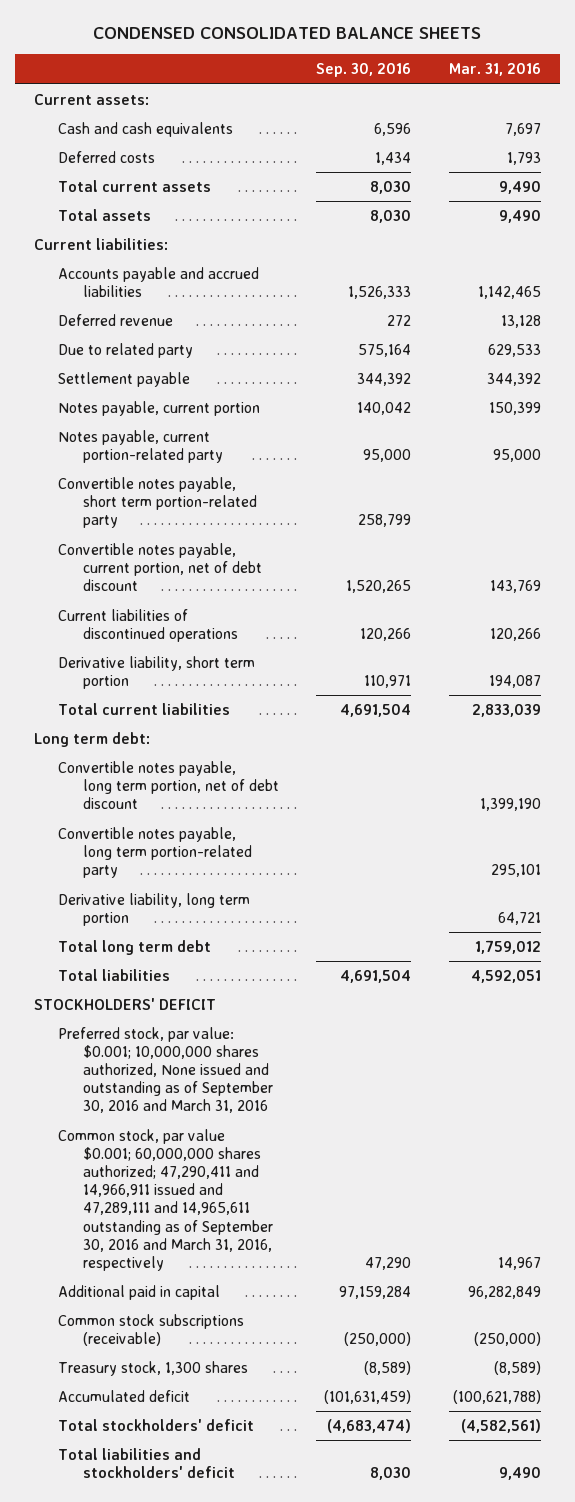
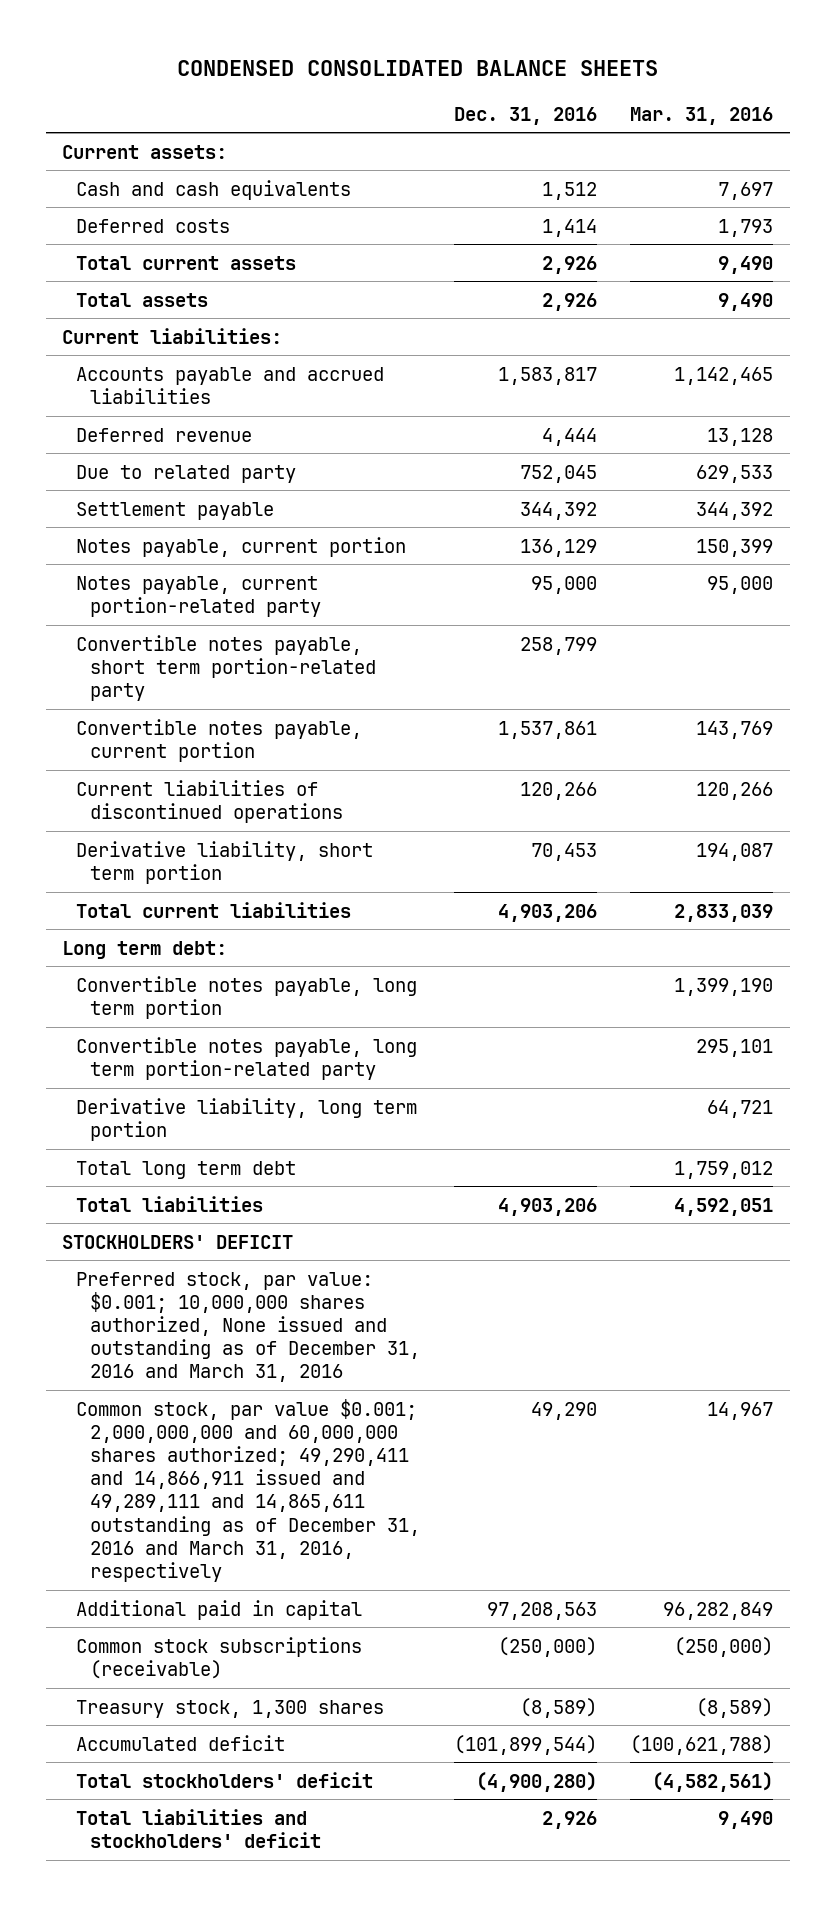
- | Sep. 30, 2016 | Mar. 31, 2016
+ | Dec. 31, 2016 | Mar. 31, 2016
- Convertible notes payable, current portion, net of debt discount | 1,520,265 | 143,769
+ Convertible notes payable, current portion | 1,537,861 | 143,769
- Convertible notes payable, long term portion, net of debt discount | | 1,399,190
+ Convertible notes payable, long term portion | | 1,399,190
- Preferred stock, par value: $0.001; 10,000,000 shares authorized, None issued and outstanding as of September 30, 2016 and March 31, 2016
- Common stock, par value $0.001; 60,000,000 shares authorized; 47,290,411 and 14,966,911 issued and 47,289,111 and 14,965,611 outstanding as of September 30, 2016 and March 31, 2016, respectively | 47,290 | 14,967
+ Preferred stock, par value: $0.001; 10,000,000 shares authorized, None issued and outstanding as of December 31, 2016 and March 31, 2016
+ Common stock, par value $0.001; 2,000,000,000 and 60,000,000 shares authorized; 49,290,411 and 14,866,911 issued and 49,289,111 and 14,865,611 outstanding as of December 31, 2016 and March 31, 2016, respectively | 49,290 | 14,967

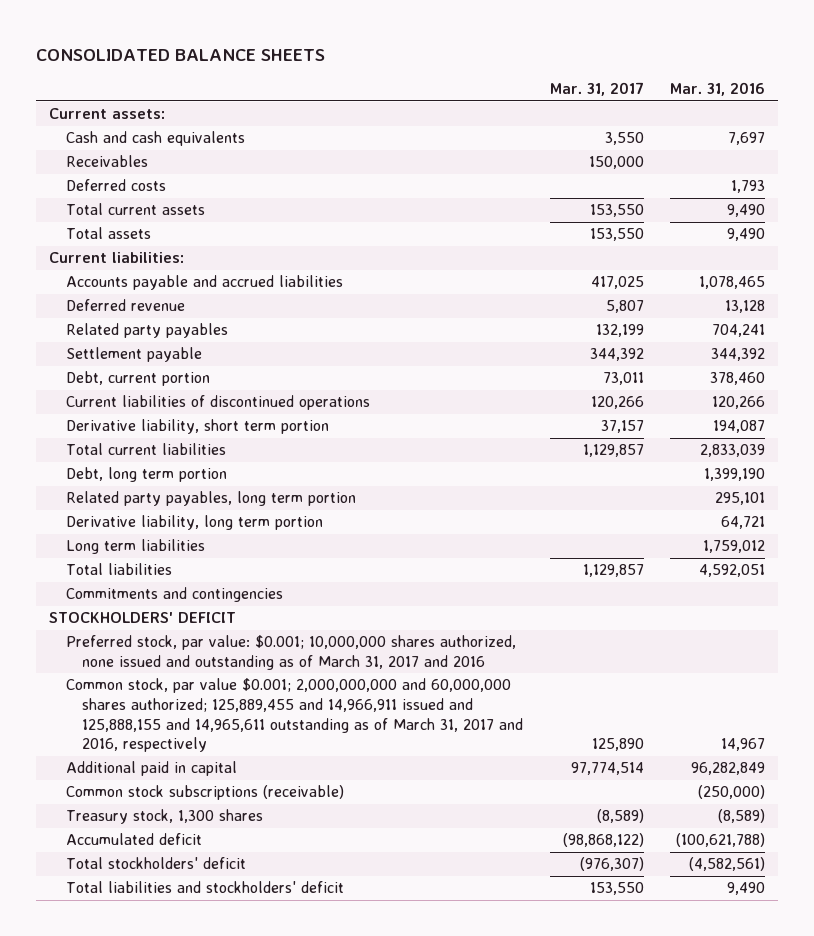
- CONDENSED CONSOLIDATED BALANCE SHEETS
+ CONSOLIDATED BALANCE SHEETS
- | Dec. 31, 2016 | Mar. 31, 2016
+ | Mar. 31, 2017 | Mar. 31, 2016
+ Receivables | 150,000 |
- Accounts payable and accrued liabilities | 1,583,817 | 1,142,465
+ Accounts payable and accrued liabilities | 417,025 | 1,078,465
- Due to related party | 752,045 | 629,533
+ Related party payables | 132,199 | 704,241
- Notes payable, current portion | 136,129 | 150,399
- Notes payable, current portion-related party | 95,000 | 95,000
- Convertible notes payable, short term portion-related party | 258,799 |
- Convertible notes payable, current portion | 1,537,861 | 143,769
+ Debt, current portion | 73,011 | 378,460
- Long term debt:
- Convertible notes payable, long term portion | | 1,399,190
- Convertible notes payable, long term portion-related party | | 295,101
+ Debt, long term portion | | 1,399,190
+ Related party payables, long term portion | | 295,101
- Total long term debt | | 1,759,012
+ Long term liabilities | | 1,759,012
+ Commitments and contingencies
- Preferred stock, par value: $0.001; 10,000,000 shares authorized, None issued and outstanding as of December 31, 2016 and March 31, 2016
- Common stock, par value $0.001; 2,000,000,000 and 60,000,000 shares authorized; 49,290,411 and 14,866,911 issued and 49,289,111 and 14,865,611 outstanding as of December 31, 2016 and March 31, 2016, respectively | 49,290 | 14,967
+ Preferred stock, par value: $0.001; 10,000,000 shares authorized, none issued and outstanding as of March 31, 2017 and 2016
+ Common stock, par value $0.001; 2,000,000,000 and 60,000,000 shares authorized; 125,889,455 and 14,966,911 issued and 125,888,155 and 14,965,611 outstanding as of March 31, 2017 and 2016, respectively | 125,890 | 14,967

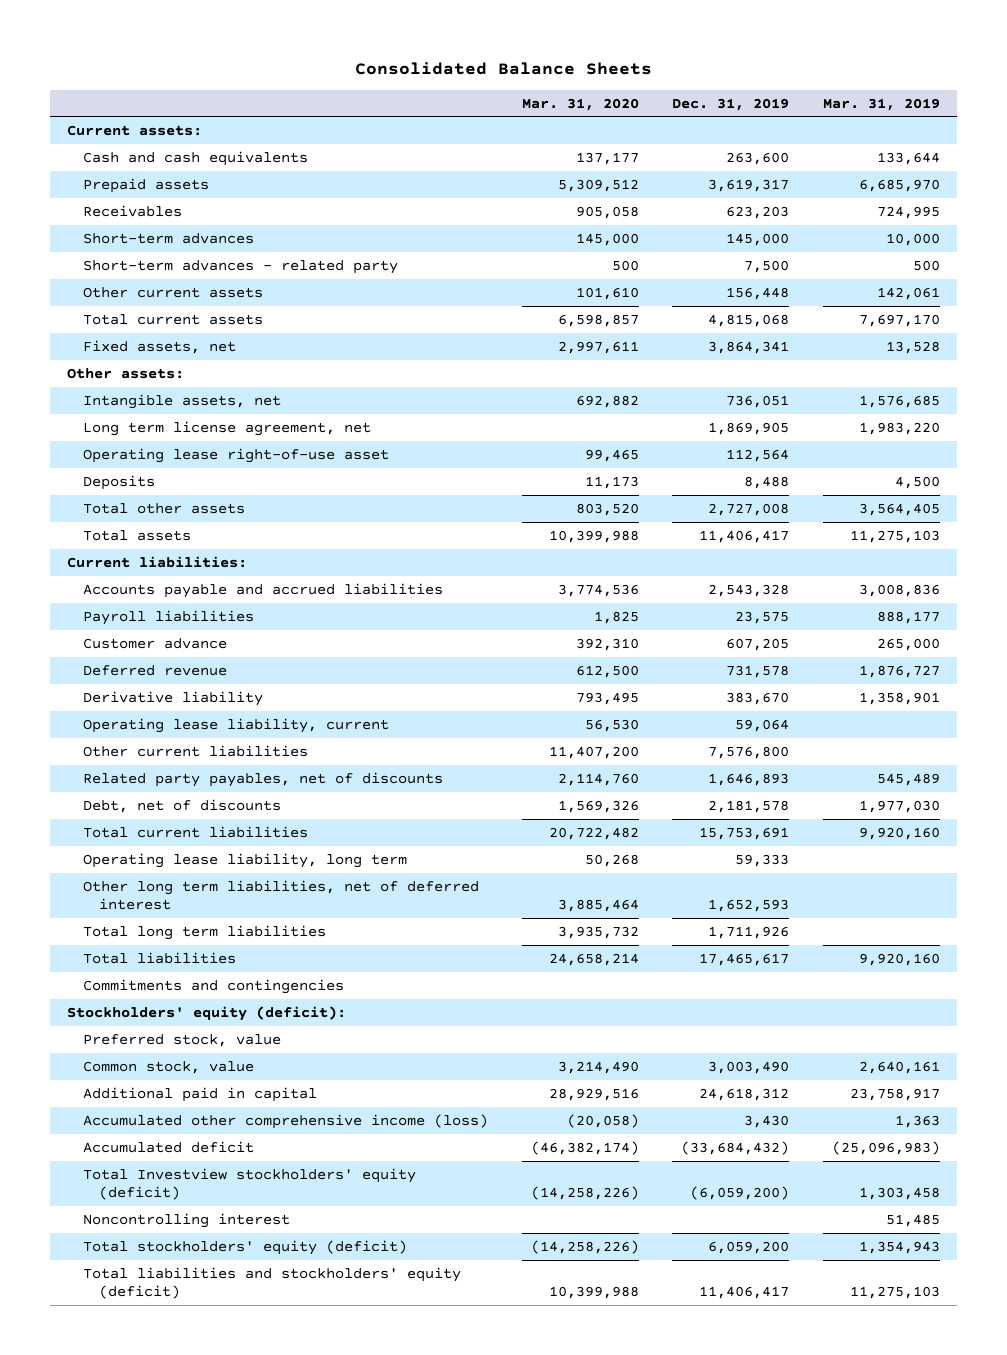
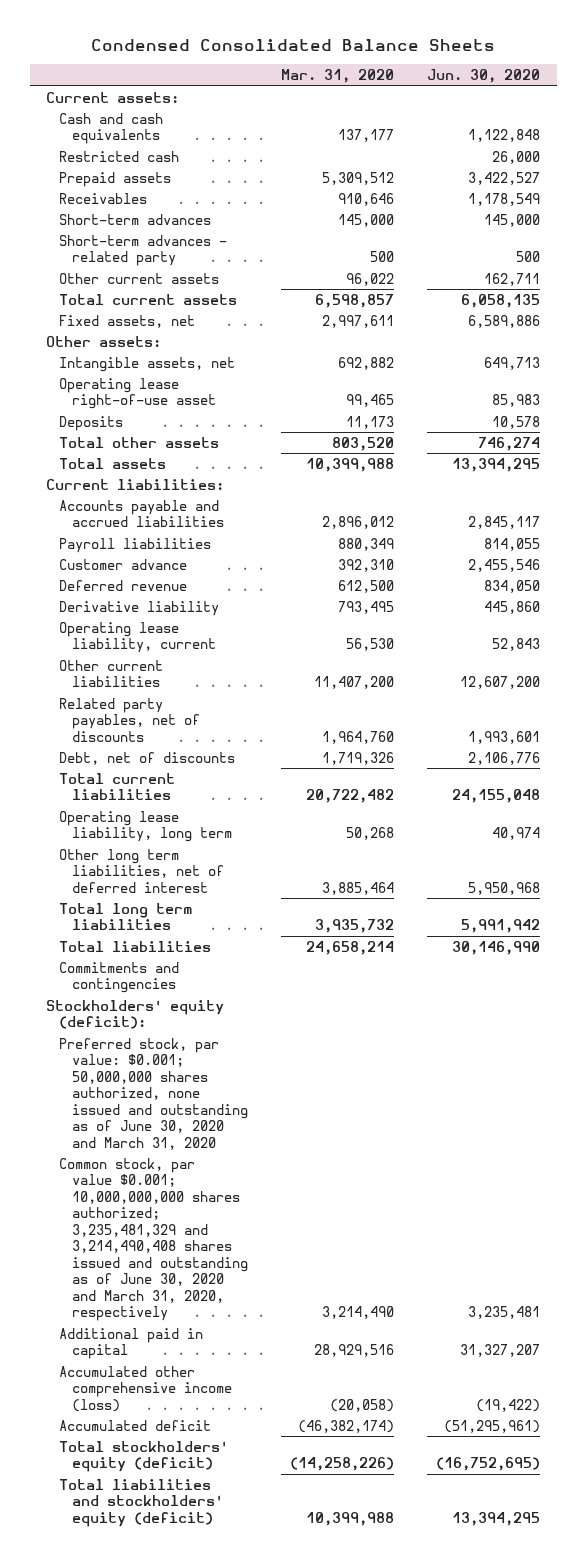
- Consolidated Balance Sheets
+ Condensed Consolidated Balance Sheets
- | Mar. 31, 2020 | Dec. 31, 2019 | Mar. 31, 2019
+ | Mar. 31, 2020 | Jun. 30, 2020
+ Restricted cash | | 26,000
- Receivables | 905,058 | 623,203 | 724,995
+ Receivables | 910,646 | 1,178,549
- Other current assets | 101,610 | 156,448 | 142,061
+ Other current assets | 96,022 | 162,711
- Long term license agreement, net | | 1,869,905 | 1,983,220
- Accounts payable and accrued liabilities | 3,774,536 | 2,543,328 | 3,008,836
- Payroll liabilities | 1,825 | 23,575 | 888,177
+ Accounts payable and accrued liabilities | 2,896,012 | 2,845,117
+ Payroll liabilities | 880,349 | 814,055
- Related party payables, net of discounts | 2,114,760 | 1,646,893 | 545,489
- Debt, net of discounts | 1,569,326 | 2,181,578 | 1,977,030
+ Related party payables, net of discounts | 1,964,760 | 1,993,601
+ Debt, net of discounts | 1,719,326 | 2,106,776
- Preferred stock, value
- Common stock, value | 3,214,490 | 3,003,490 | 2,640,161
+ Preferred stock, par value: $0.001; 50,000,000 shares authorized, none issued and outstanding as of June 30, 2020 and March 31, 2020
+ Common stock, par value $0.001; 10,000,000,000 shares authorized; 3,235,481,329 and 3,214,490,408 shares issued and outstanding as of June 30, 2020 and March 31, 2020, respectively | 3,214,490 | 3,235,481
- Total Investview stockholders' equity (deficit) | (14,258,226) | (6,059,200) | 1,303,458
- Noncontrolling interest | | | 51,485

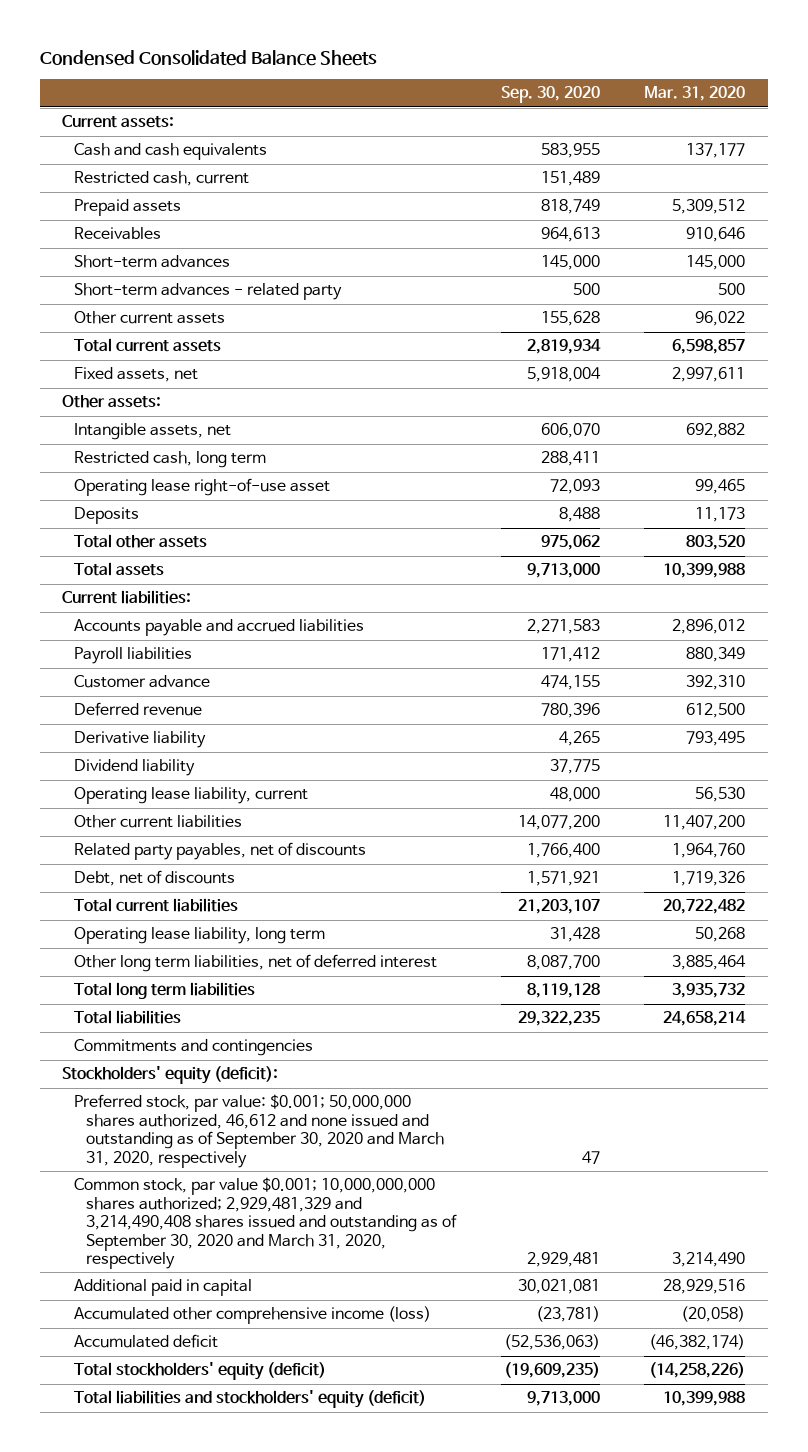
- | Mar. 31, 2020 | Jun. 30, 2020
+ | Sep. 30, 2020 | Mar. 31, 2020
- Restricted cash | | 26,000
+ Restricted cash, current | 151,489 |
+ Restricted cash, long term | 288,411 |
+ Dividend liability | 37,775 |
- Preferred stock, par value: $0.001; 50,000,000 shares authorized, none issued and outstanding as of June 30, 2020 and March 31, 2020
- Common stock, par value $0.001; 10,000,000,000 shares authorized; 3,235,481,329 and 3,214,490,408 shares issued and outstanding as of June 30, 2020 and March 31, 2020, respectively | 3,214,490 | 3,235,481
+ Preferred stock, par value: $0.001; 50,000,000 shares authorized, 46,612 and none issued and outstanding as of September 30, 2020 and March 31, 2020, respectively | 47 |
+ Common stock, par value $0.001; 10,000,000,000 shares authorized; 2,929,481,329 and 3,214,490,408 shares issued and outstanding as of September 30, 2020 and March 31, 2020, respectively | 2,929,481 | 3,214,490

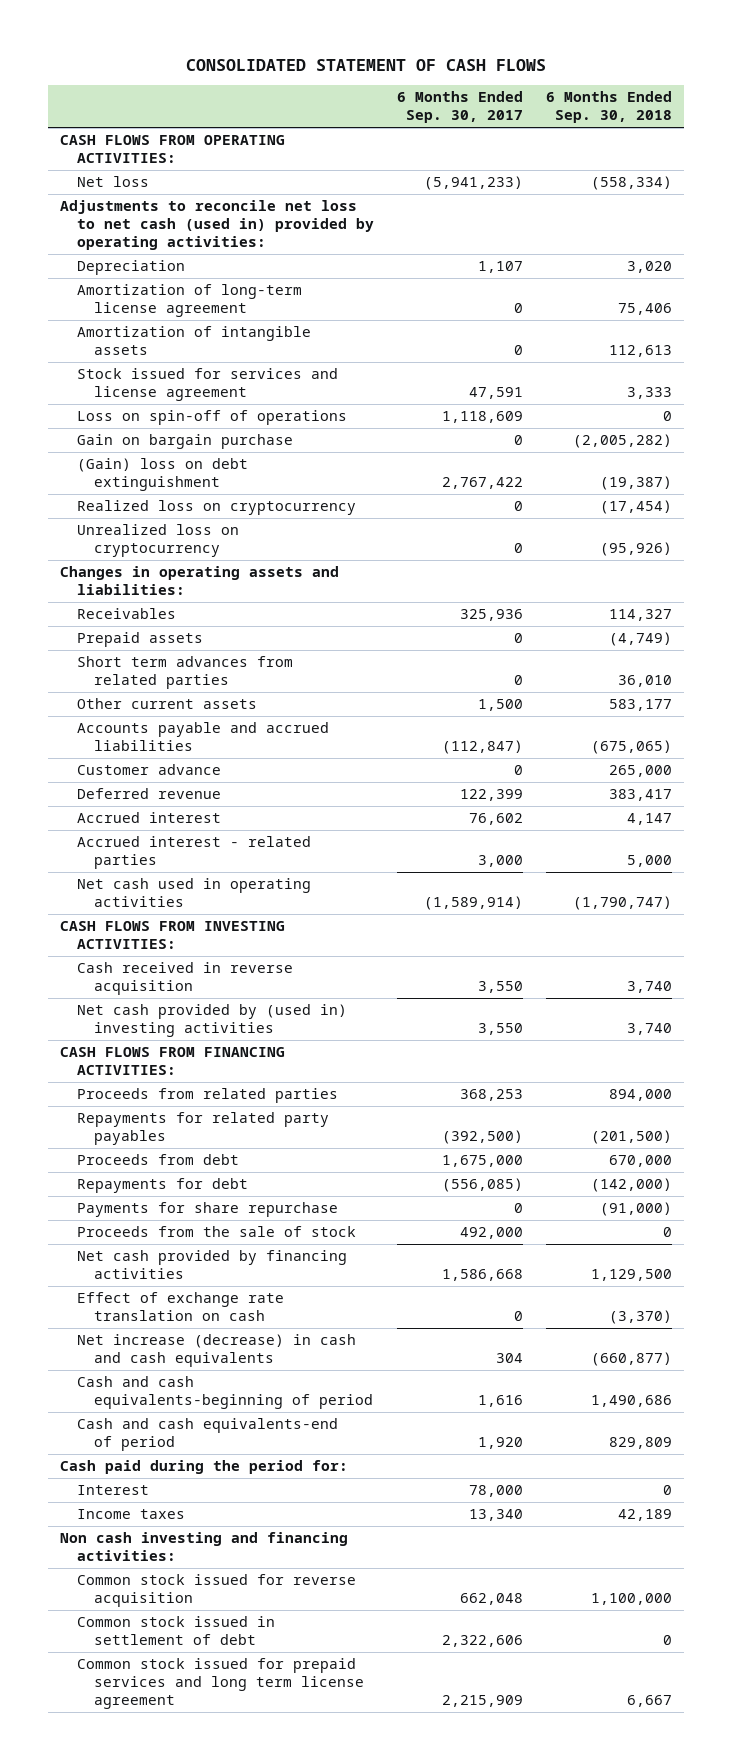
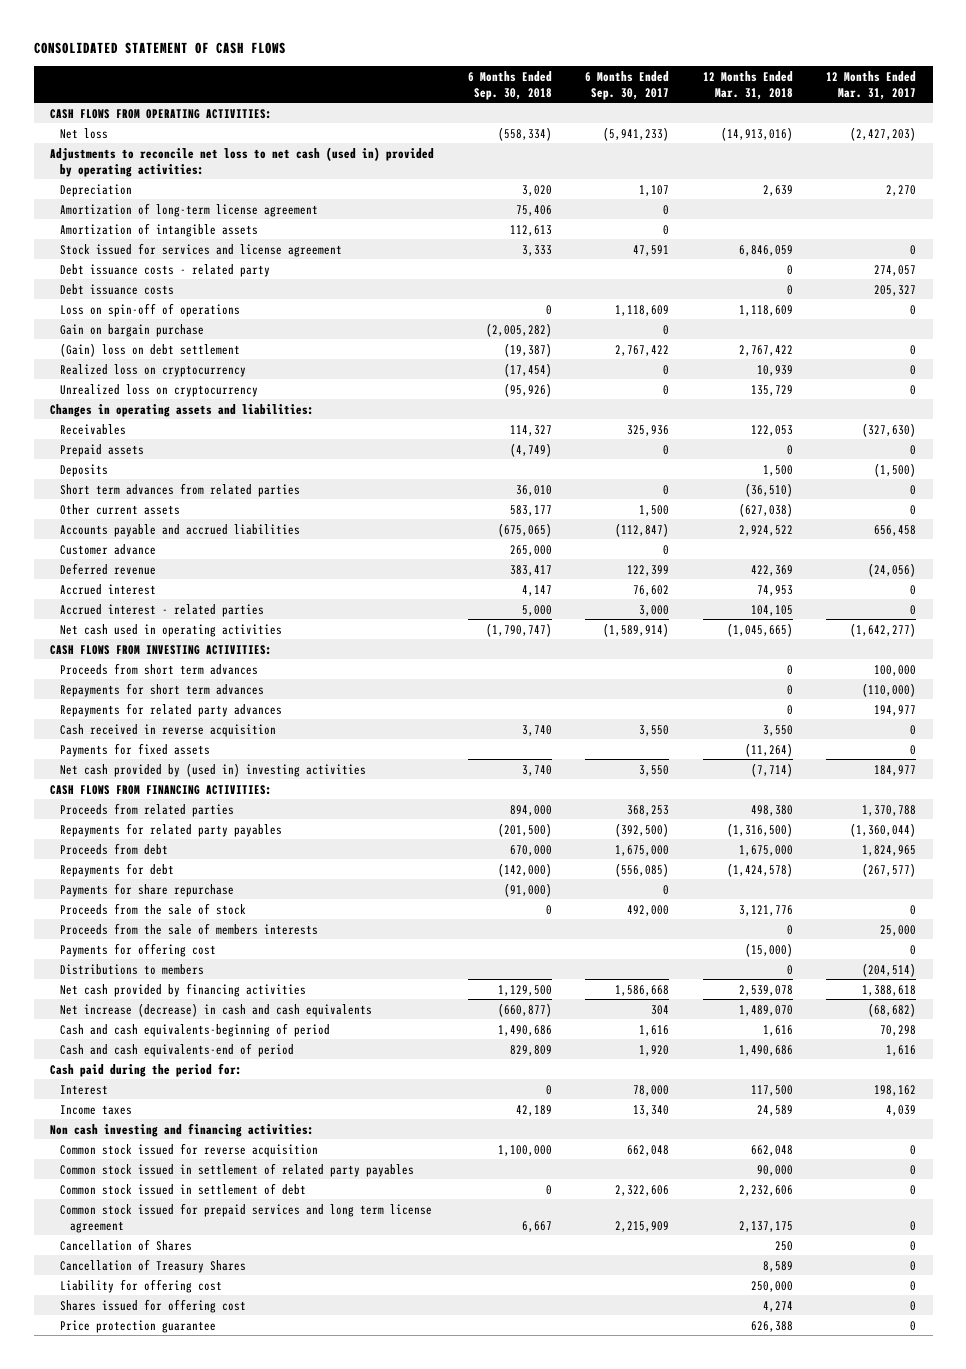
- | 6 Months Ended Sep. 30, 2017 | 6 Months Ended Sep. 30, 2018
+ | 6 Months Ended Sep. 30, 2018 | 6 Months Ended Sep. 30, 2017 | 12 Months Ended Mar. 31, 2018 | 12 Months Ended Mar. 31, 2017
+ Debt issuance costs - related party | | | 0 | 274,057
+ Debt issuance costs | | | 0 | 205,327
- (Gain) loss on debt extinguishment | 2,767,422 | (19,387)
+ (Gain) loss on debt settlement | (19,387) | 2,767,422 | 2,767,422 | 0
+ Deposits | | | 1,500 | (1,500)
+ Proceeds from short term advances | | | 0 | 100,000
+ Repayments for short term advances | | | 0 | (110,000)
+ Repayments for related party advances | | | 0 | 194,977
+ Payments for fixed assets | | | (11,264) | 0
+ Proceeds from the sale of members interests | | | 0 | 25,000
+ Payments for offering cost | | | (15,000) | 0
+ Distributions to members | | | 0 | (204,514)
- Effect of exchange rate translation on cash | 0 | (3,370)
+ Common stock issued in settlement of related party payables | | | 90,000 | 0
+ Cancellation of Shares | | | 250 | 0
+ Cancellation of Treasury Shares | | | 8,589 | 0
+ Liability for offering cost | | | 250,000 | 0
+ Shares issued for offering cost | | | 4,274 | 0
+ Price protection guarantee | | | 626,388 | 0

